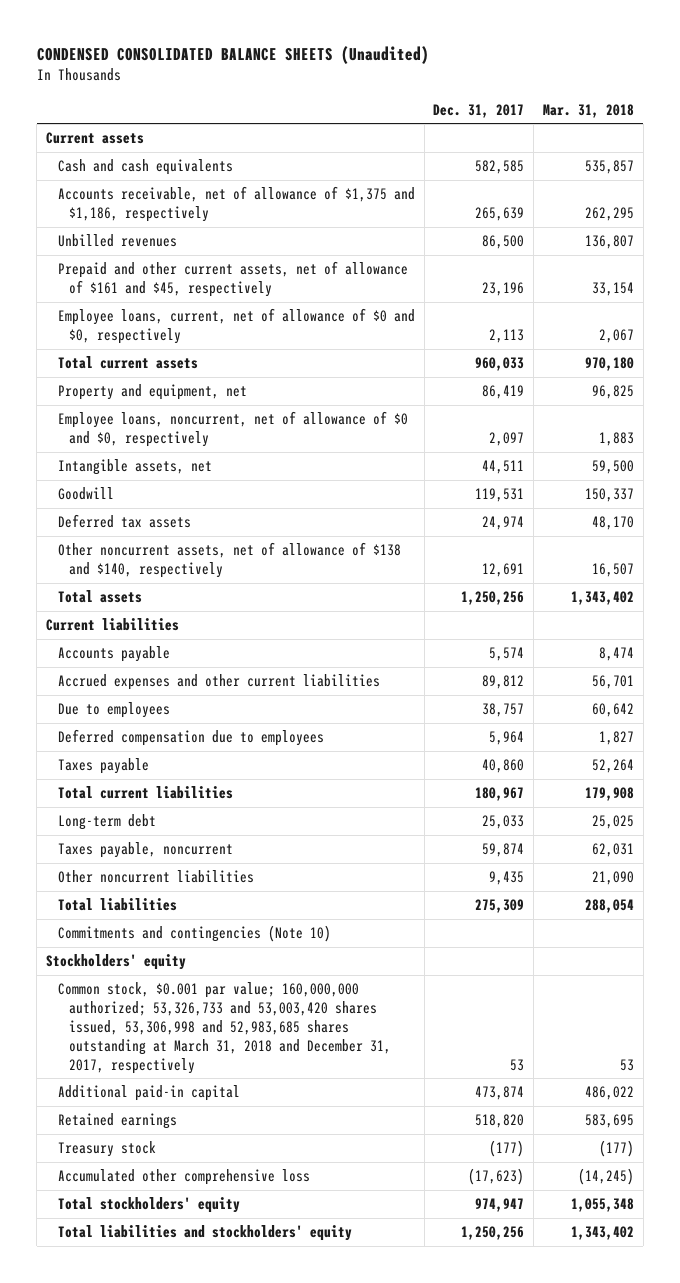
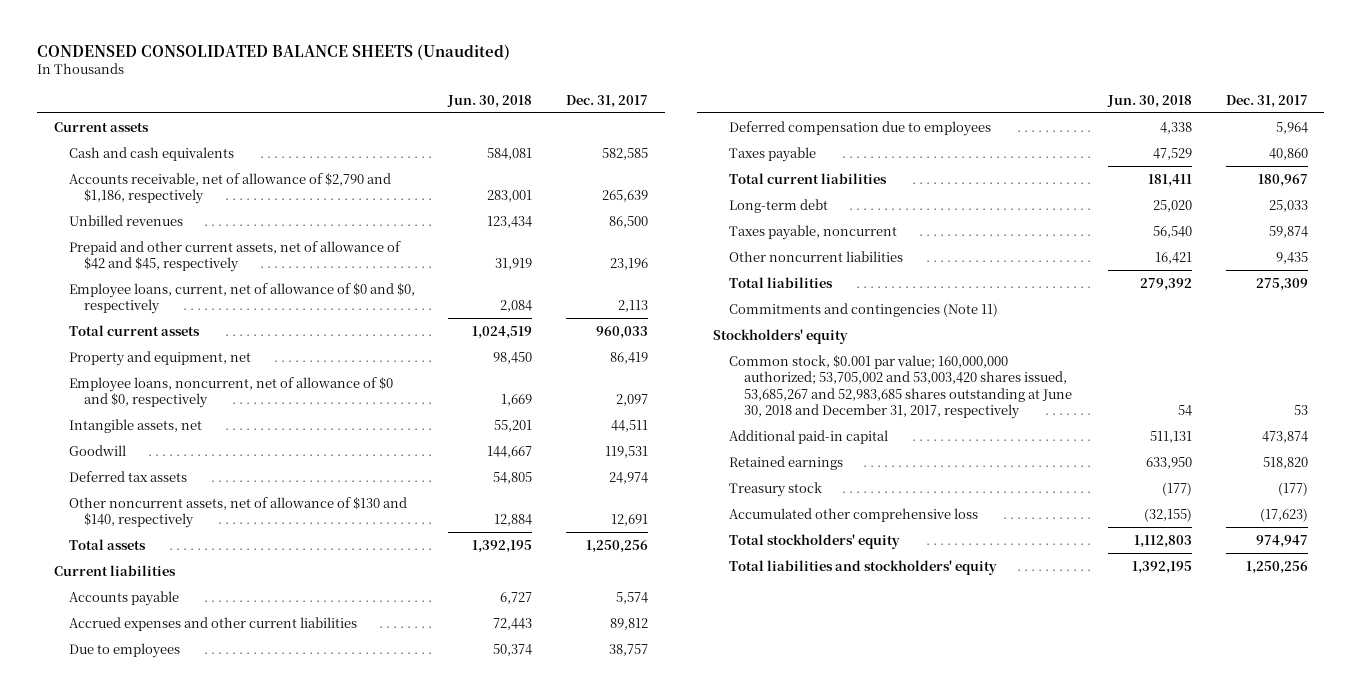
- | Dec. 31, 2017 | Mar. 31, 2018
+ | Jun. 30, 2018 | Dec. 31, 2017
- Accounts receivable, net of allowance of $1,375 and $1,186, respectively | 265,639 | 262,295
+ Accounts receivable, net of allowance of $2,790 and $1,186, respectively | 283,001 | 265,639
- Prepaid and other current assets, net of allowance of $161 and $45, respectively | 23,196 | 33,154
+ Prepaid and other current assets, net of allowance of $42 and $45, respectively | 31,919 | 23,196
- Other noncurrent assets, net of allowance of $138 and $140, respectively | 12,691 | 16,507
+ Other noncurrent assets, net of allowance of $130 and $140, respectively | 12,884 | 12,691
- Commitments and contingencies (Note 10)
+ Commitments and contingencies (Note 11)
- Common stock, $0.001 par value; 160,000,000 authorized; 53,326,733 and 53,003,420 shares issued, 53,306,998 and 52,983,685 shares outstanding at March 31, 2018 and December 31, 2017, respectively | 53 | 53
+ Common stock, $0.001 par value; 160,000,000 authorized; 53,705,002 and 53,003,420 shares issued, 53,685,267 and 52,983,685 shares outstanding at June 30, 2018 and December 31, 2017, respectively | 54 | 53

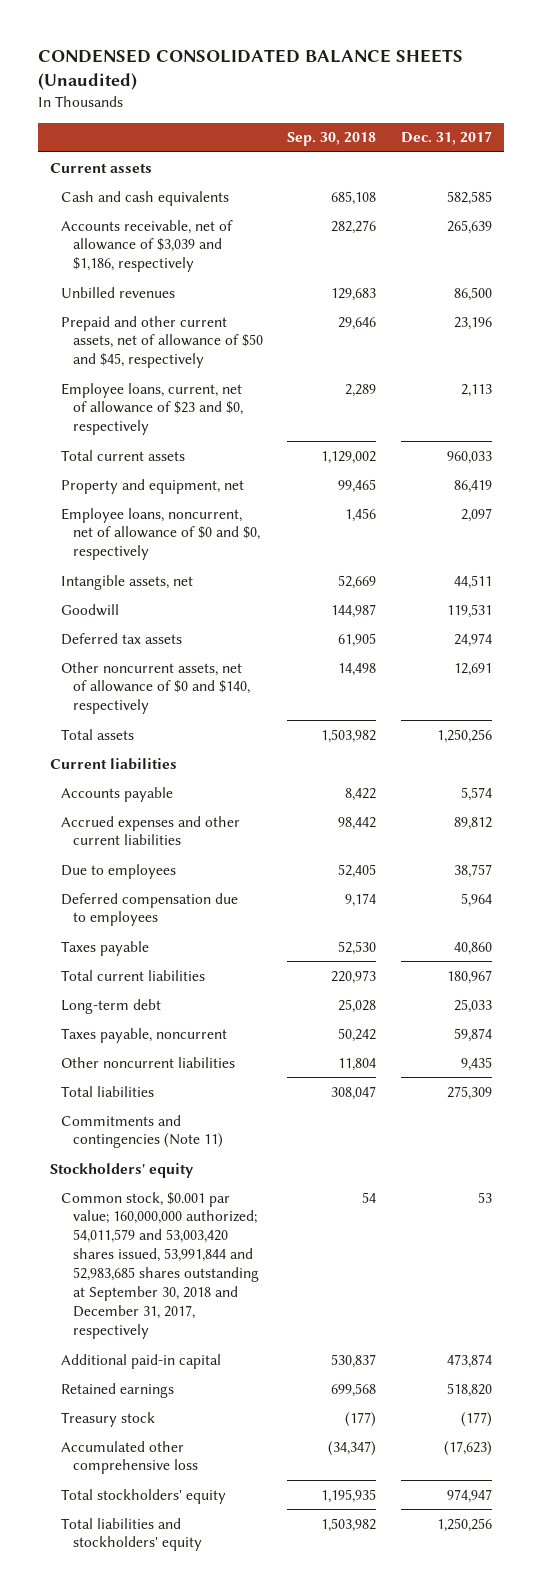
- | Jun. 30, 2018 | Dec. 31, 2017
+ | Sep. 30, 2018 | Dec. 31, 2017
- Accounts receivable, net of allowance of $2,790 and $1,186, respectively | 283,001 | 265,639
+ Accounts receivable, net of allowance of $3,039 and $1,186, respectively | 282,276 | 265,639
- Prepaid and other current assets, net of allowance of $42 and $45, respectively | 31,919 | 23,196
- Employee loans, current, net of allowance of $0 and $0, respectively | 2,084 | 2,113
+ Prepaid and other current assets, net of allowance of $50 and $45, respectively | 29,646 | 23,196
+ Employee loans, current, net of allowance of $23 and $0, respectively | 2,289 | 2,113
- Other noncurrent assets, net of allowance of $130 and $140, respectively | 12,884 | 12,691
+ Other noncurrent assets, net of allowance of $0 and $140, respectively | 14,498 | 12,691
- Common stock, $0.001 par value; 160,000,000 authorized; 53,705,002 and 53,003,420 shares issued, 53,685,267 and 52,983,685 shares outstanding at June 30, 2018 and December 31, 2017, respectively | 54 | 53
+ Common stock, $0.001 par value; 160,000,000 authorized; 54,011,579 and 53,003,420 shares issued, 53,991,844 and 52,983,685 shares outstanding at September 30, 2018 and December 31, 2017, respectively | 54 | 53

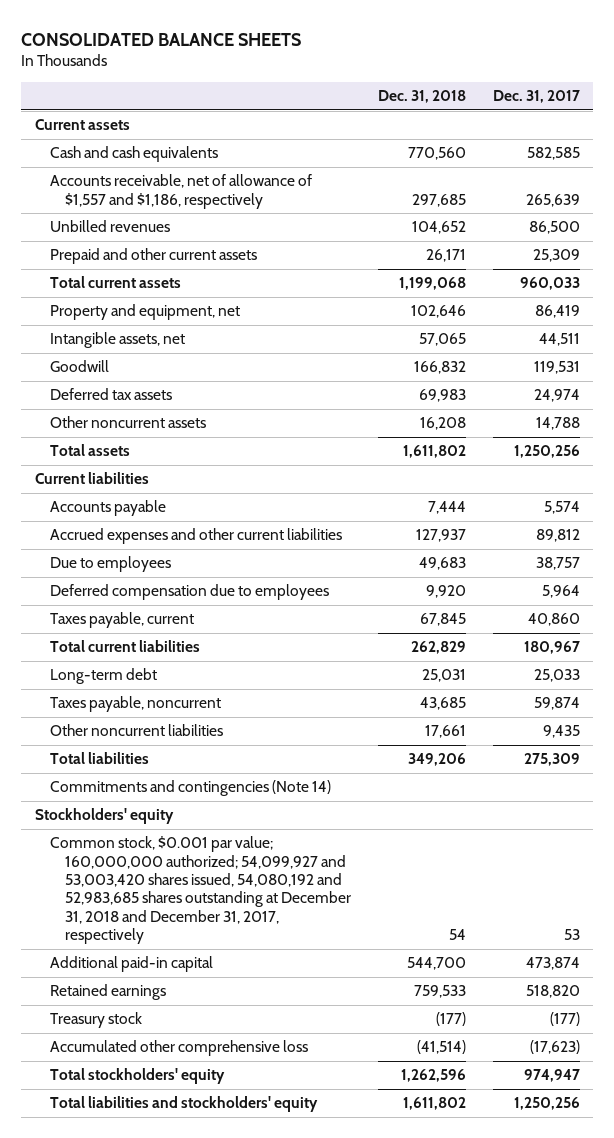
- CONDENSED CONSOLIDATED BALANCE SHEETS (Unaudited)
+ CONSOLIDATED BALANCE SHEETS
- | Sep. 30, 2018 | Dec. 31, 2017
+ | Dec. 31, 2018 | Dec. 31, 2017
- Accounts receivable, net of allowance of $3,039 and $1,186, respectively | 282,276 | 265,639
+ Accounts receivable, net of allowance of $1,557 and $1,186, respectively | 297,685 | 265,639
- Prepaid and other current assets, net of allowance of $50 and $45, respectively | 29,646 | 23,196
- Employee loans, current, net of allowance of $23 and $0, respectively | 2,289 | 2,113
+ Prepaid and other current assets | 26,171 | 25,309
- Employee loans, noncurrent, net of allowance of $0 and $0, respectively | 1,456 | 2,097
- Other noncurrent assets, net of allowance of $0 and $140, respectively | 14,498 | 12,691
+ Other noncurrent assets | 16,208 | 14,788
- Taxes payable | 52,530 | 40,860
+ Taxes payable, current | 67,845 | 40,860
- Commitments and contingencies (Note 11)
+ Commitments and contingencies (Note 14)
- Common stock, $0.001 par value; 160,000,000 authorized; 54,011,579 and 53,003,420 shares issued, 53,991,844 and 52,983,685 shares outstanding at September 30, 2018 and December 31, 2017, respectively | 54 | 53
+ Common stock, $0.001 par value; 160,000,000 authorized; 54,099,927 and 53,003,420 shares issued, 54,080,192 and 52,983,685 shares outstanding at December 31, 2018 and December 31, 2017, respectively | 54 | 53

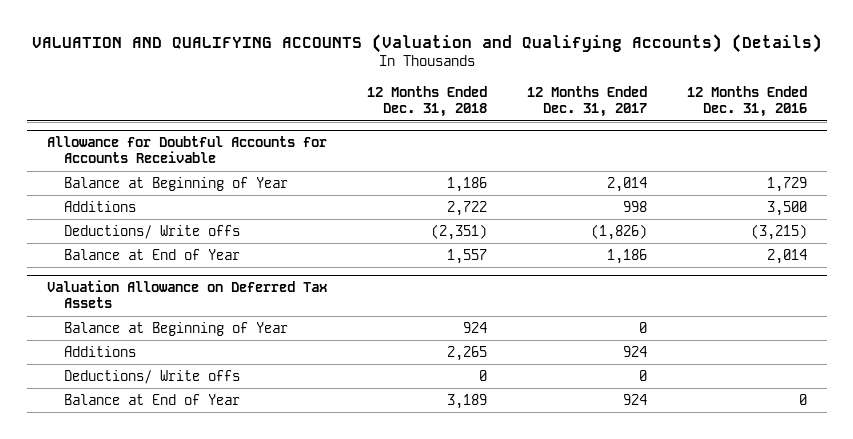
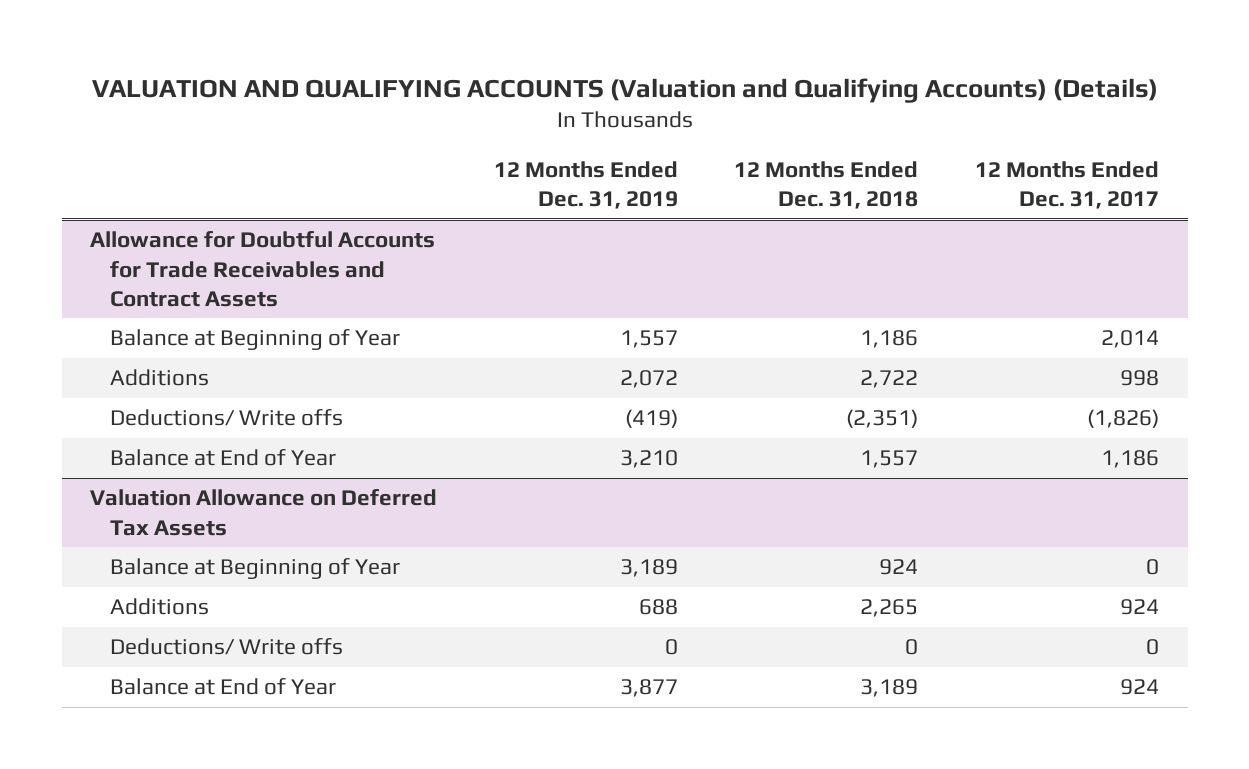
- | 12 Months Ended Dec. 31, 2018 | 12 Months Ended Dec. 31, 2017 | 12 Months Ended Dec. 31, 2016
+ | 12 Months Ended Dec. 31, 2019 | 12 Months Ended Dec. 31, 2018 | 12 Months Ended Dec. 31, 2017
- Allowance for Doubtful Accounts for Accounts Receivable
+ Allowance for Doubtful Accounts for Trade Receivables and Contract Assets

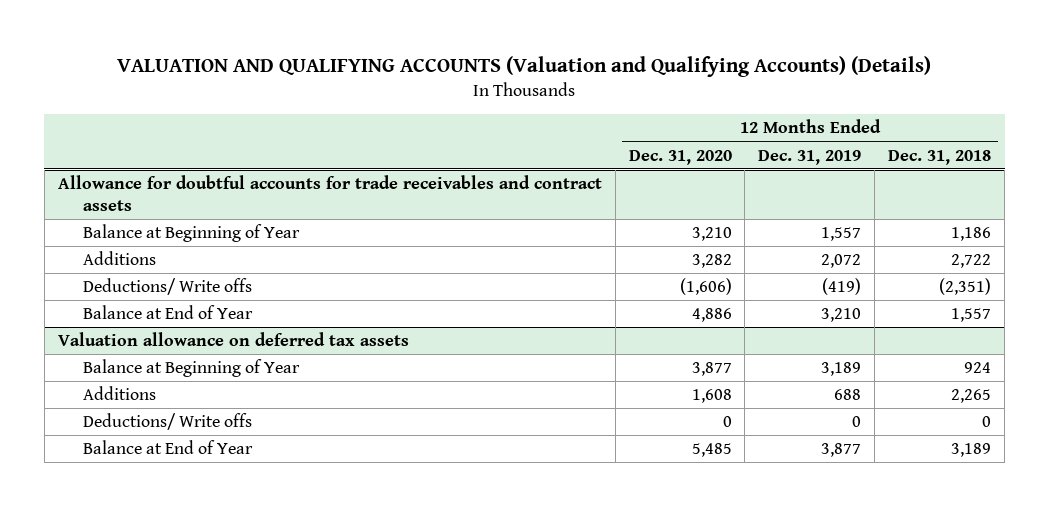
- | 12 Months Ended Dec. 31, 2019 | 12 Months Ended Dec. 31, 2018 | 12 Months Ended Dec. 31, 2017
+ | 12 Months Ended Dec. 31, 2020 | 12 Months Ended Dec. 31, 2019 | 12 Months Ended Dec. 31, 2018
- Allowance for Doubtful Accounts for Trade Receivables and Contract Assets
+ Allowance for doubtful accounts for trade receivables and contract assets
- Valuation Allowance on Deferred Tax Assets
+ Valuation allowance on deferred tax assets

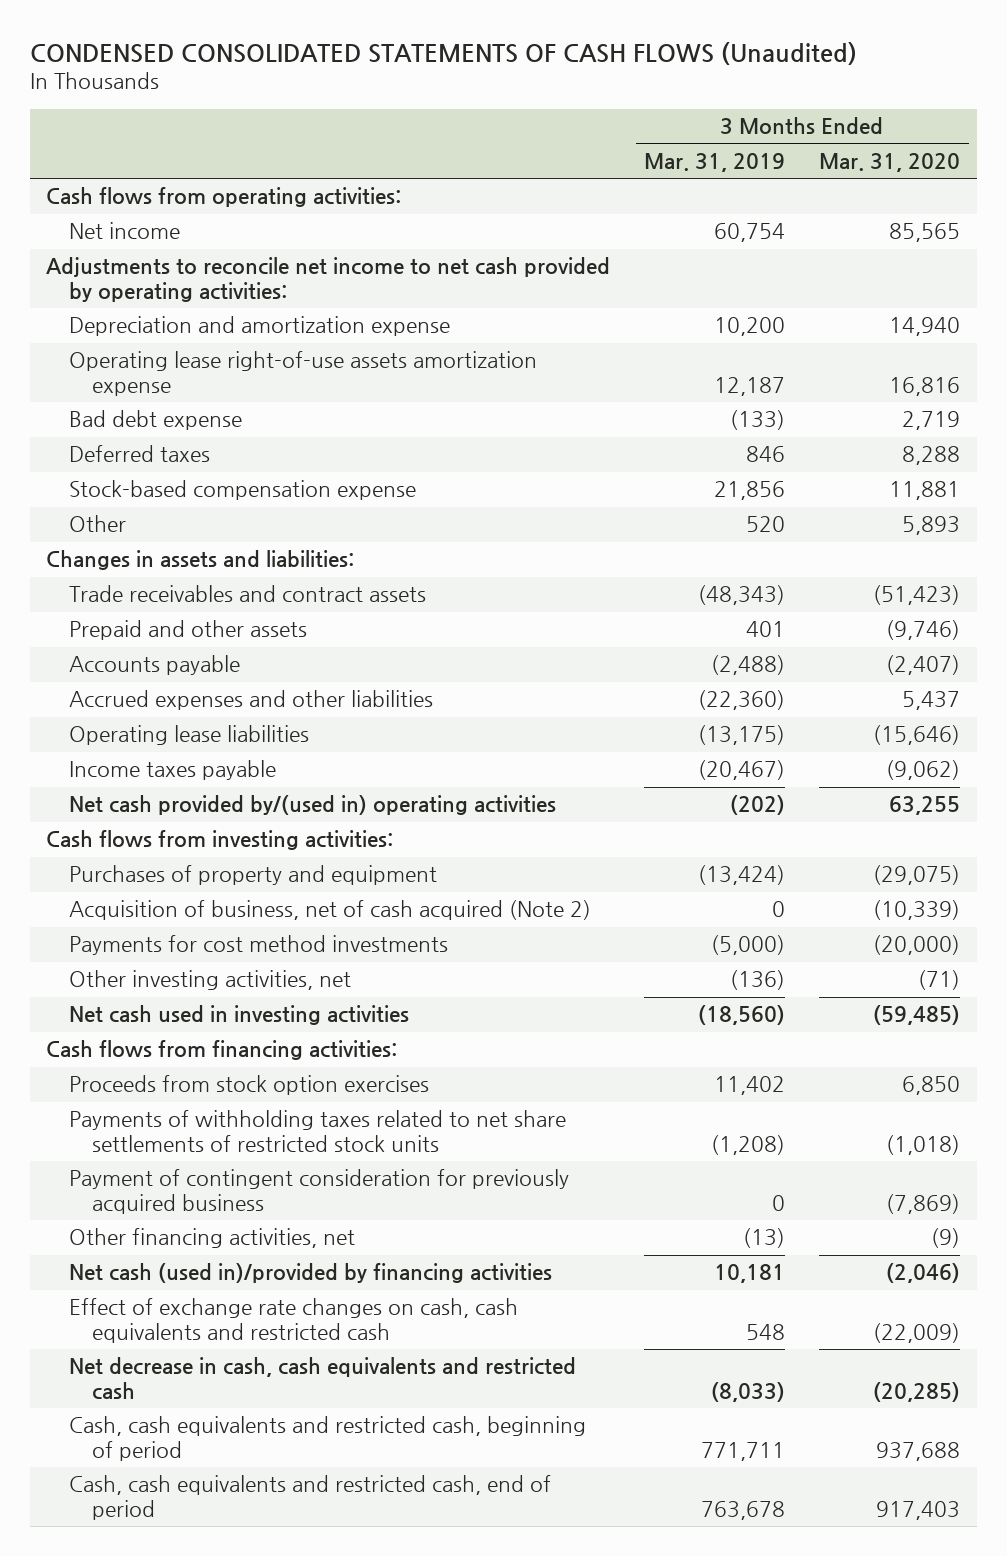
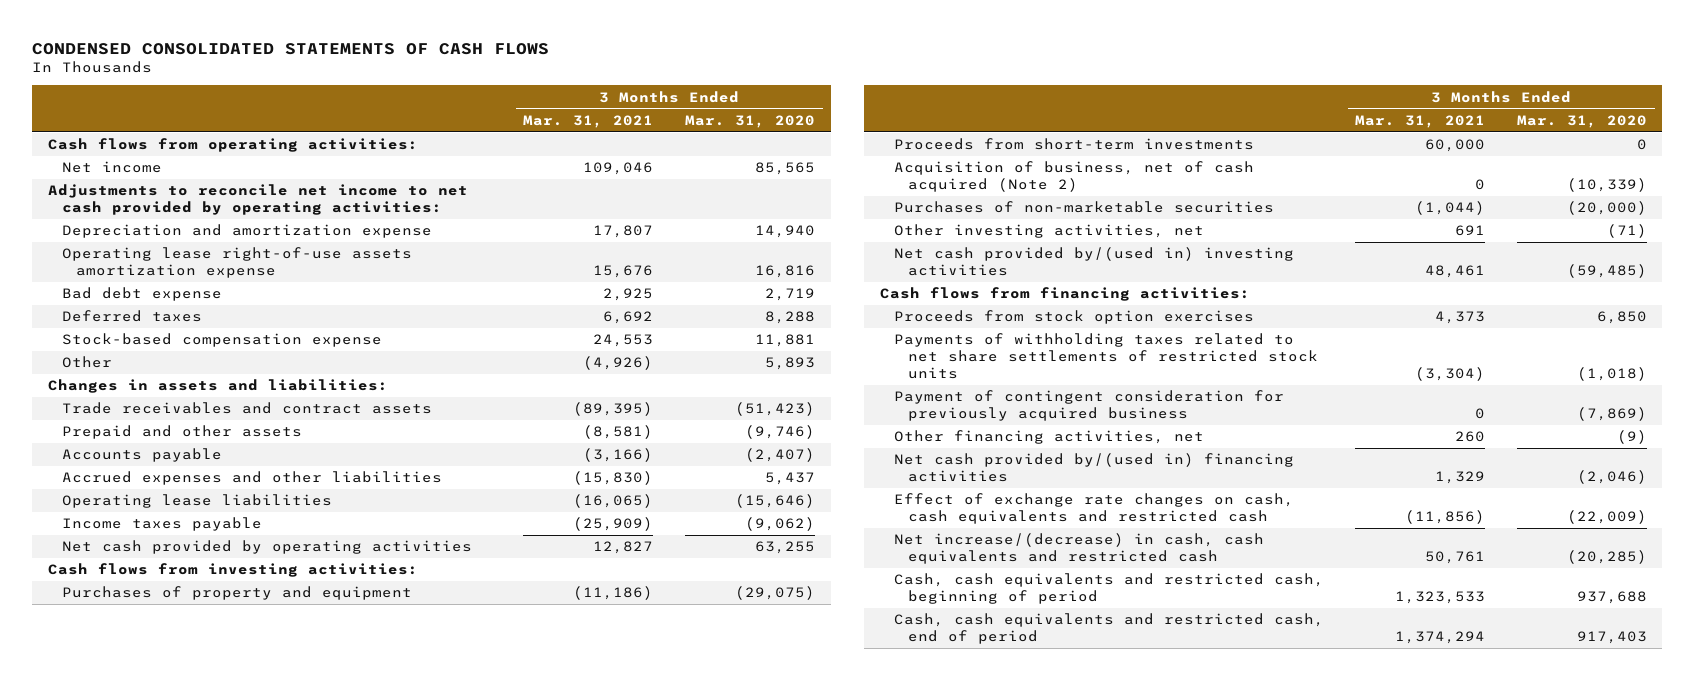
- CONDENSED CONSOLIDATED STATEMENTS OF CASH FLOWS (Unaudited)
+ CONDENSED CONSOLIDATED STATEMENTS OF CASH FLOWS
- | 3 Months Ended Mar. 31, 2019 | 3 Months Ended Mar. 31, 2020
+ | 3 Months Ended Mar. 31, 2021 | 3 Months Ended Mar. 31, 2020
- Net cash provided by/(used in) operating activities | (202) | 63,255
+ Net cash provided by operating activities | 12,827 | 63,255
+ Proceeds from short-term investments | 60,000 | 0
- Payments for cost method investments | (5,000) | (20,000)
+ Purchases of non-marketable securities | (1,044) | (20,000)
- Net cash used in investing activities | (18,560) | (59,485)
+ Net cash provided by/(used in) investing activities | 48,461 | (59,485)
- Net cash (used in)/provided by financing activities | 10,181 | (2,046)
+ Net cash provided by/(used in) financing activities | 1,329 | (2,046)
- Net decrease in cash, cash equivalents and restricted cash | (8,033) | (20,285)
+ Net increase/(decrease) in cash, cash equivalents and restricted cash | 50,761 | (20,285)

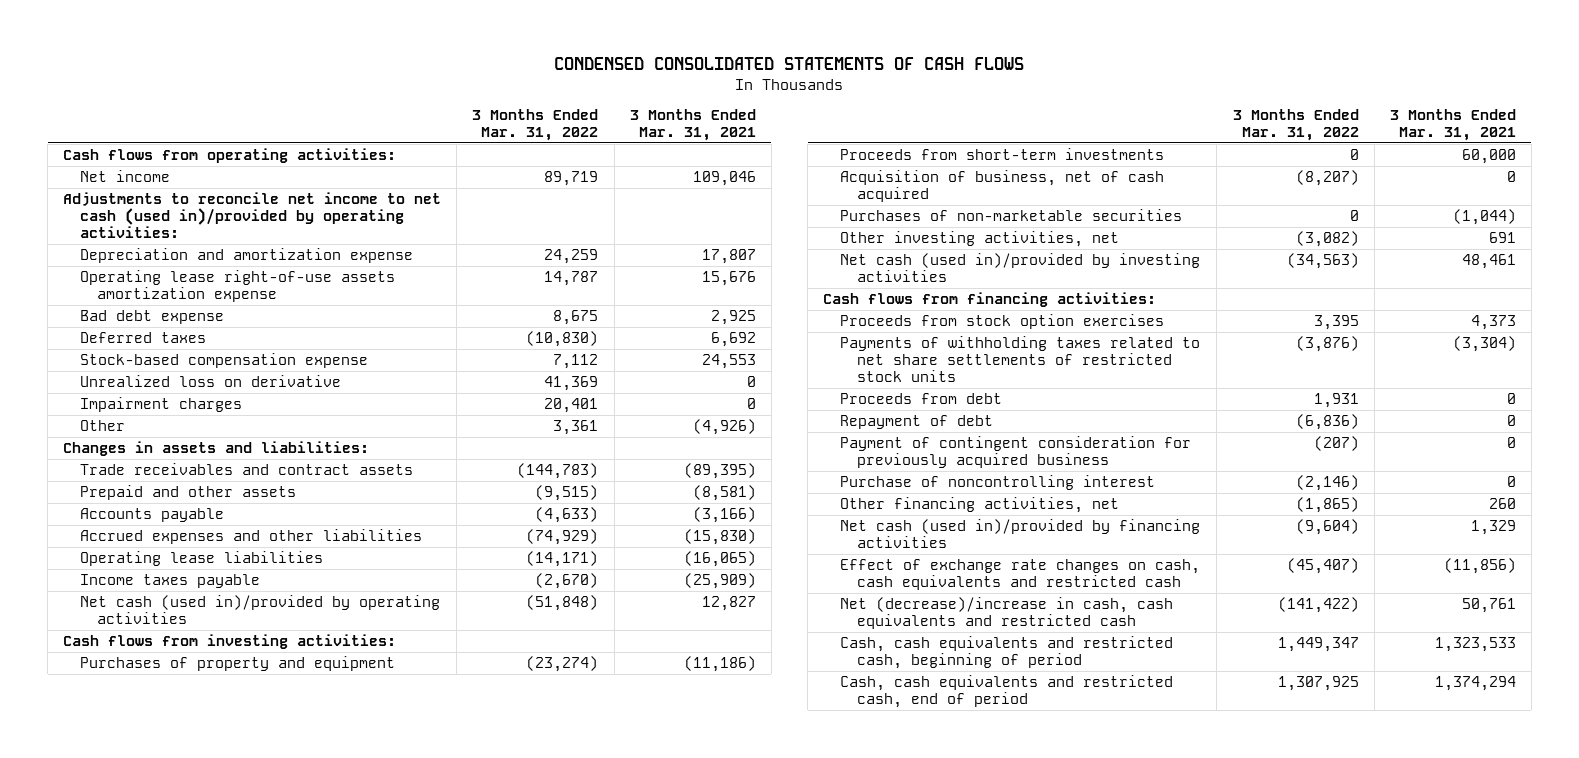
- | 3 Months Ended Mar. 31, 2021 | 3 Months Ended Mar. 31, 2020
+ | 3 Months Ended Mar. 31, 2022 | 3 Months Ended Mar. 31, 2021
- Adjustments to reconcile net income to net cash provided by operating activities:
+ Adjustments to reconcile net income to net cash (used in)/provided by operating activities:
+ Unrealized loss on derivative | 41,369 | 0
+ Impairment charges | 20,401 | 0
- Net cash provided by operating activities | 12,827 | 63,255
+ Net cash (used in)/provided by operating activities | (51,848) | 12,827
- Acquisition of business, net of cash acquired (Note 2) | 0 | (10,339)
+ Acquisition of business, net of cash acquired | (8,207) | 0
- Net cash provided by/(used in) investing activities | 48,461 | (59,485)
+ Net cash (used in)/provided by investing activities | (34,563) | 48,461
+ Proceeds from debt | 1,931 | 0
+ Repayment of debt | (6,836) | 0
+ Purchase of noncontrolling interest | (2,146) | 0
- Net cash provided by/(used in) financing activities | 1,329 | (2,046)
+ Net cash (used in)/provided by financing activities | (9,604) | 1,329
- Net increase/(decrease) in cash, cash equivalents and restricted cash | 50,761 | (20,285)
+ Net (decrease)/increase in cash, cash equivalents and restricted cash | (141,422) | 50,761

